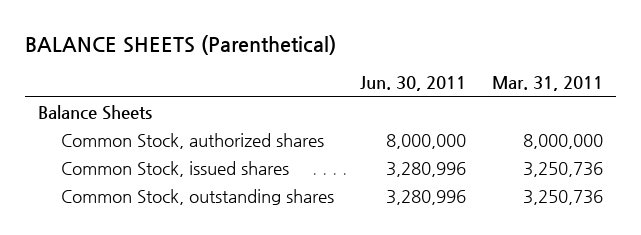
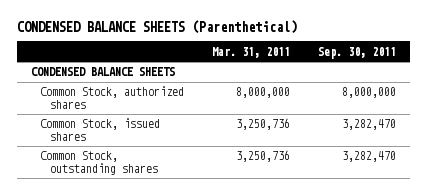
- BALANCE SHEETS (Parenthetical)
+ CONDENSED BALANCE SHEETS (Parenthetical)
- | Jun. 30, 2011 | Mar. 31, 2011
+ | Mar. 31, 2011 | Sep. 30, 2011
- Balance Sheets
+ CONDENSED BALANCE SHEETS

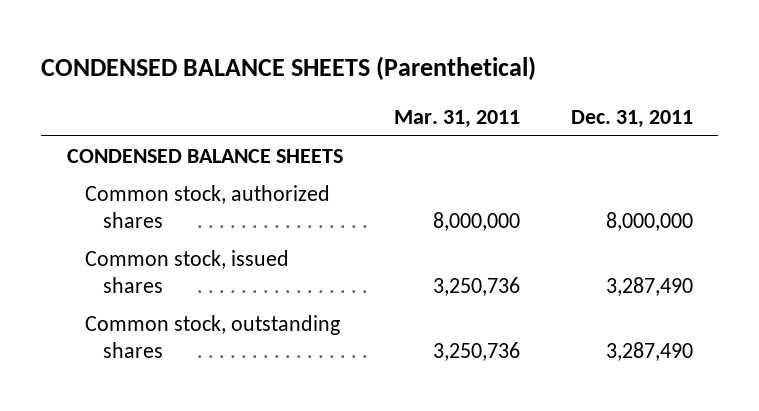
- | Mar. 31, 2011 | Sep. 30, 2011
+ | Mar. 31, 2011 | Dec. 31, 2011
- Common Stock, authorized shares | 8,000,000 | 8,000,000
- Common Stock, issued shares | 3,250,736 | 3,282,470
- Common Stock, outstanding shares | 3,250,736 | 3,282,470
+ Common stock, authorized shares | 8,000,000 | 8,000,000
+ Common stock, issued shares | 3,250,736 | 3,287,490
+ Common stock, outstanding shares | 3,250,736 | 3,287,490

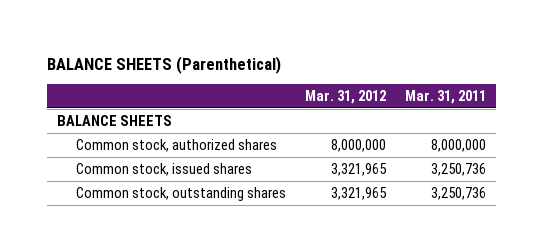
- CONDENSED BALANCE SHEETS (Parenthetical)
+ BALANCE SHEETS (Parenthetical)
- | Mar. 31, 2011 | Dec. 31, 2011
+ | Mar. 31, 2012 | Mar. 31, 2011
- CONDENSED BALANCE SHEETS
+ BALANCE SHEETS

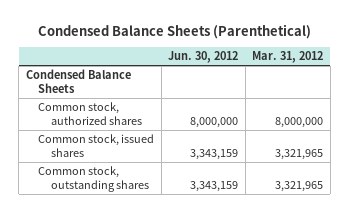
- BALANCE SHEETS (Parenthetical)
+ Condensed Balance Sheets (Parenthetical)
- | Mar. 31, 2012 | Mar. 31, 2011
+ | Jun. 30, 2012 | Mar. 31, 2012
- BALANCE SHEETS
+ Condensed Balance Sheets

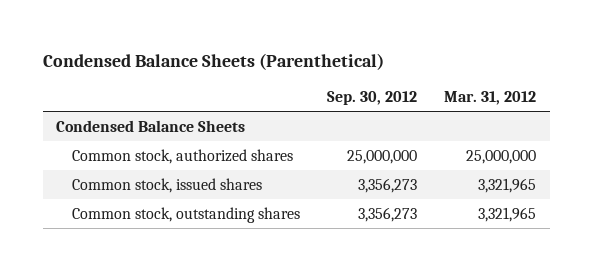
- | Jun. 30, 2012 | Mar. 31, 2012
+ | Sep. 30, 2012 | Mar. 31, 2012
- Common stock, authorized shares | 8,000,000 | 8,000,000
+ Common stock, authorized shares | 25,000,000 | 25,000,000

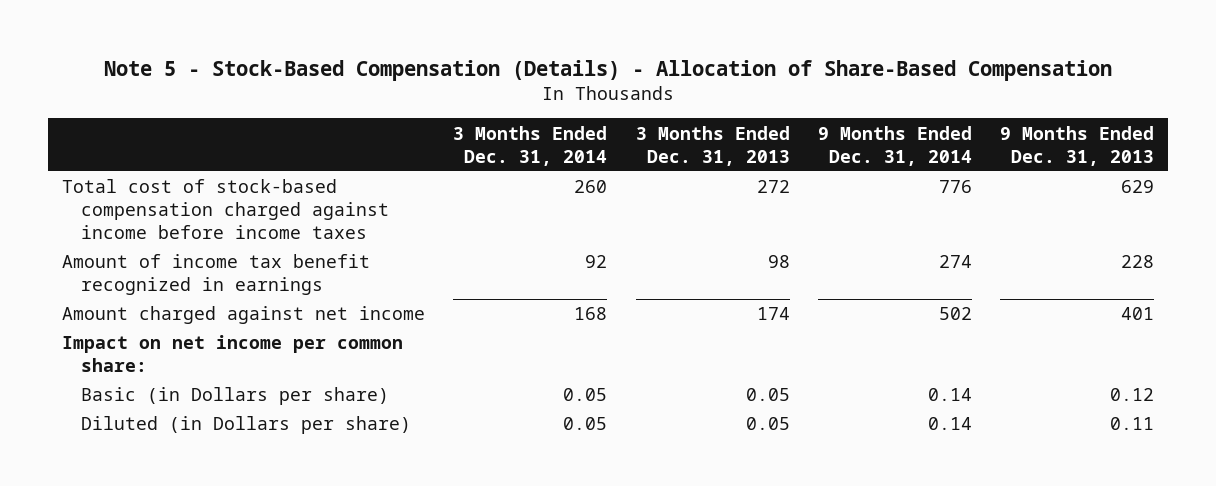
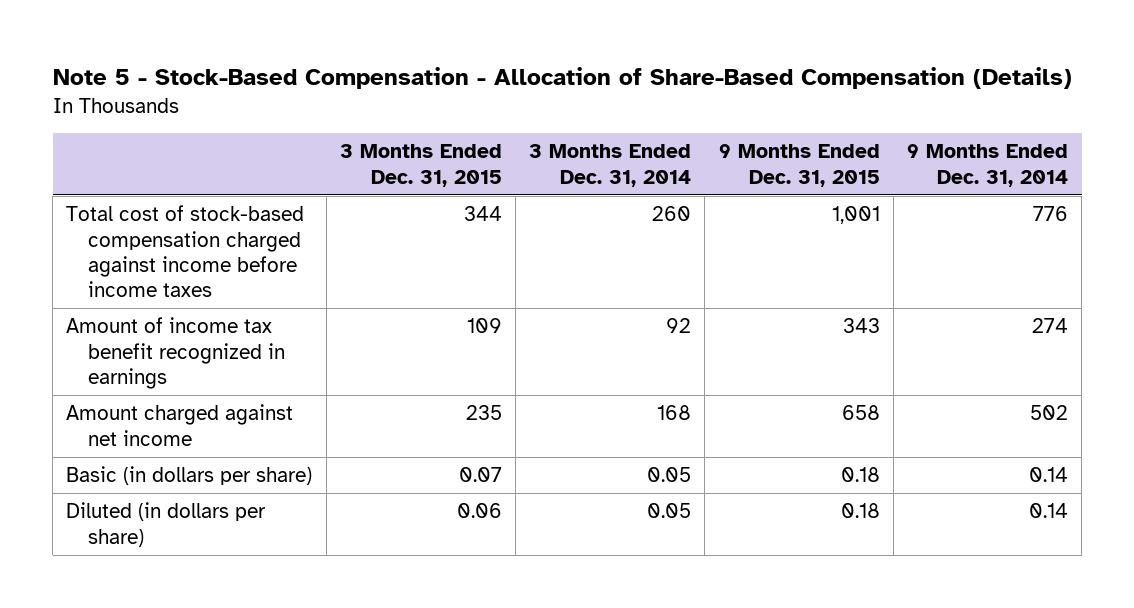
- Note 5 - Stock-Based Compensation (Details) - Allocation of Share-Based Compensation
+ Note 5 - Stock-Based Compensation - Allocation of Share-Based Compensation (Details)
- | 3 Months Ended Dec. 31, 2014 | 3 Months Ended Dec. 31, 2013 | 9 Months Ended Dec. 31, 2014 | 9 Months Ended Dec. 31, 2013
+ | 3 Months Ended Dec. 31, 2015 | 3 Months Ended Dec. 31, 2014 | 9 Months Ended Dec. 31, 2015 | 9 Months Ended Dec. 31, 2014
- Impact on net income per common share:
- Basic (in Dollars per share) | 0.05 | 0.05 | 0.14 | 0.12
- Diluted (in Dollars per share) | 0.05 | 0.05 | 0.14 | 0.11
+ Basic (in dollars per share) | 0.07 | 0.05 | 0.18 | 0.14
+ Diluted (in dollars per share) | 0.06 | 0.05 | 0.18 | 0.14

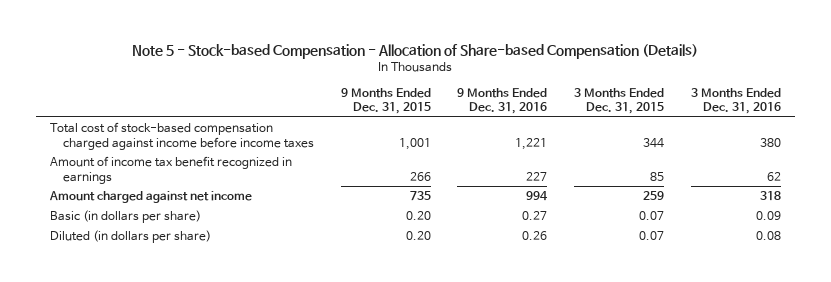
- Note 5 - Stock-Based Compensation - Allocation of Share-Based Compensation (Details)
+ Note 5 - Stock-based Compensation - Allocation of Share-based Compensation (Details)
- | 3 Months Ended Dec. 31, 2015 | 3 Months Ended Dec. 31, 2014 | 9 Months Ended Dec. 31, 2015 | 9 Months Ended Dec. 31, 2014
+ | 9 Months Ended Dec. 31, 2015 | 9 Months Ended Dec. 31, 2016 | 3 Months Ended Dec. 31, 2015 | 3 Months Ended Dec. 31, 2016
- Amount of income tax benefit recognized in earnings | 109 | 92 | 343 | 274
- Amount charged against net income | 235 | 168 | 658 | 502
- Basic (in dollars per share) | 0.07 | 0.05 | 0.18 | 0.14
- Diluted (in dollars per share) | 0.06 | 0.05 | 0.18 | 0.14
+ Amount of income tax benefit recognized in earnings | 266 | 227 | 85 | 62
+ Amount charged against net income | 735 | 994 | 259 | 318
+ Basic (in dollars per share) | 0.20 | 0.27 | 0.07 | 0.09
+ Diluted (in dollars per share) | 0.20 | 0.26 | 0.07 | 0.08

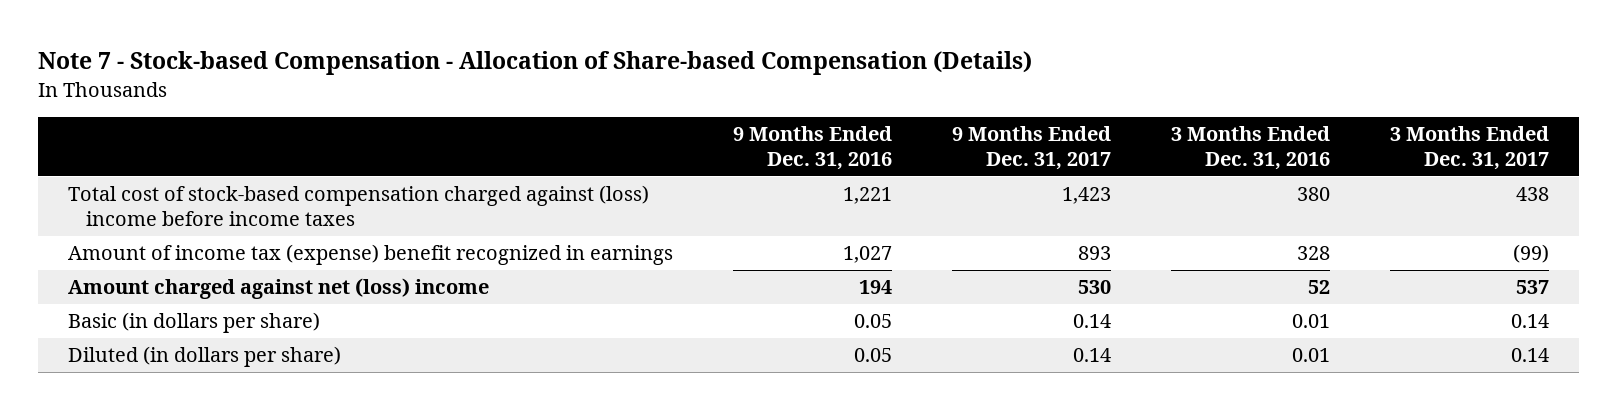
- Note 5 - Stock-based Compensation - Allocation of Share-based Compensation (Details)
+ Note 7 - Stock-based Compensation - Allocation of Share-based Compensation (Details)
- | 9 Months Ended Dec. 31, 2015 | 9 Months Ended Dec. 31, 2016 | 3 Months Ended Dec. 31, 2015 | 3 Months Ended Dec. 31, 2016
+ | 9 Months Ended Dec. 31, 2016 | 9 Months Ended Dec. 31, 2017 | 3 Months Ended Dec. 31, 2016 | 3 Months Ended Dec. 31, 2017
- Total cost of stock-based compensation charged against income before income taxes | 1,001 | 1,221 | 344 | 380
- Amount of income tax benefit recognized in earnings | 266 | 227 | 85 | 62
- Amount charged against net income | 735 | 994 | 259 | 318
- Basic (in dollars per share) | 0.20 | 0.27 | 0.07 | 0.09
- Diluted (in dollars per share) | 0.20 | 0.26 | 0.07 | 0.08
+ Total cost of stock-based compensation charged against (loss) income before income taxes | 1,221 | 1,423 | 380 | 438
+ Amount of income tax (expense) benefit recognized in earnings | 1,027 | 893 | 328 | (99)
+ Amount charged against net (loss) income | 194 | 530 | 52 | 537
+ Basic (in dollars per share) | 0.05 | 0.14 | 0.01 | 0.14
+ Diluted (in dollars per share) | 0.05 | 0.14 | 0.01 | 0.14

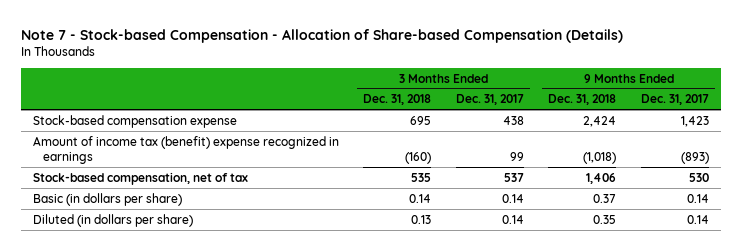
- | 9 Months Ended Dec. 31, 2016 | 9 Months Ended Dec. 31, 2017 | 3 Months Ended Dec. 31, 2016 | 3 Months Ended Dec. 31, 2017
+ | 3 Months Ended Dec. 31, 2018 | 3 Months Ended Dec. 31, 2017 | 9 Months Ended Dec. 31, 2018 | 9 Months Ended Dec. 31, 2017
- Total cost of stock-based compensation charged against (loss) income before income taxes | 1,221 | 1,423 | 380 | 438
- Amount of income tax (expense) benefit recognized in earnings | 1,027 | 893 | 328 | (99)
- Amount charged against net (loss) income | 194 | 530 | 52 | 537
+ Stock-based compensation expense | 695 | 438 | 2,424 | 1,423
+ Amount of income tax (benefit) expense recognized in earnings | (160) | 99 | (1,018) | (893)
+ Stock-based compensation, net of tax | 535 | 537 | 1,406 | 530

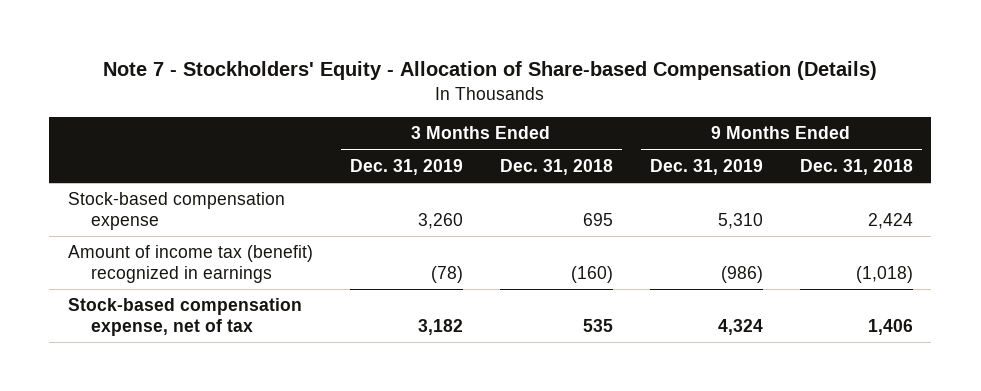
- Note 7 - Stock-based Compensation - Allocation of Share-based Compensation (Details)
+ Note 7 - Stockholders' Equity - Allocation of Share-based Compensation (Details)
- | 3 Months Ended Dec. 31, 2018 | 3 Months Ended Dec. 31, 2017 | 9 Months Ended Dec. 31, 2018 | 9 Months Ended Dec. 31, 2017
+ | 3 Months Ended Dec. 31, 2019 | 3 Months Ended Dec. 31, 2018 | 9 Months Ended Dec. 31, 2019 | 9 Months Ended Dec. 31, 2018
- Amount of income tax (benefit) expense recognized in earnings | (160) | 99 | (1,018) | (893)
- Stock-based compensation, net of tax | 535 | 537 | 1,406 | 530
- Basic (in dollars per share) | 0.14 | 0.14 | 0.37 | 0.14
- Diluted (in dollars per share) | 0.13 | 0.14 | 0.35 | 0.14
+ Amount of income tax (benefit) recognized in earnings | (78) | (160) | (986) | (1,018)
+ Stock-based compensation expense, net of tax | 3,182 | 535 | 4,324 | 1,406

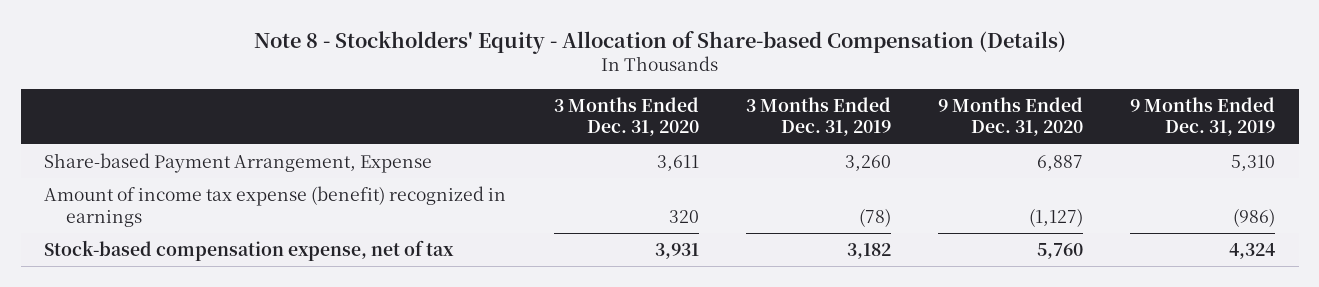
- Note 7 - Stockholders' Equity - Allocation of Share-based Compensation (Details)
+ Note 8 - Stockholders' Equity - Allocation of Share-based Compensation (Details)
- | 3 Months Ended Dec. 31, 2019 | 3 Months Ended Dec. 31, 2018 | 9 Months Ended Dec. 31, 2019 | 9 Months Ended Dec. 31, 2018
+ | 3 Months Ended Dec. 31, 2020 | 3 Months Ended Dec. 31, 2019 | 9 Months Ended Dec. 31, 2020 | 9 Months Ended Dec. 31, 2019
- Stock-based compensation expense | 3,260 | 695 | 5,310 | 2,424
- Amount of income tax (benefit) recognized in earnings | (78) | (160) | (986) | (1,018)
+ Share-based Payment Arrangement, Expense | 3,611 | 3,260 | 6,887 | 5,310
+ Amount of income tax expense (benefit) recognized in earnings | 320 | (78) | (1,127) | (986)

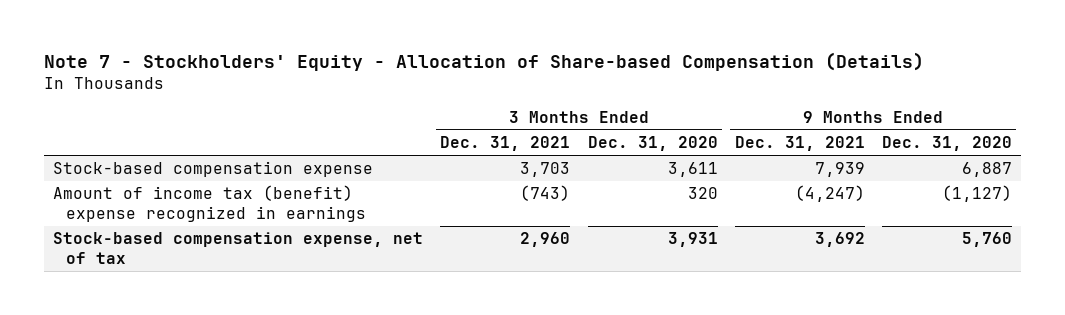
- Note 8 - Stockholders' Equity - Allocation of Share-based Compensation (Details)
+ Note 7 - Stockholders' Equity - Allocation of Share-based Compensation (Details)
- | 3 Months Ended Dec. 31, 2020 | 3 Months Ended Dec. 31, 2019 | 9 Months Ended Dec. 31, 2020 | 9 Months Ended Dec. 31, 2019
+ | 3 Months Ended Dec. 31, 2021 | 3 Months Ended Dec. 31, 2020 | 9 Months Ended Dec. 31, 2021 | 9 Months Ended Dec. 31, 2020
- Share-based Payment Arrangement, Expense | 3,611 | 3,260 | 6,887 | 5,310
- Amount of income tax expense (benefit) recognized in earnings | 320 | (78) | (1,127) | (986)
+ Stock-based compensation expense | 3,703 | 3,611 | 7,939 | 6,887
+ Amount of income tax (benefit) expense recognized in earnings | (743) | 320 | (4,247) | (1,127)

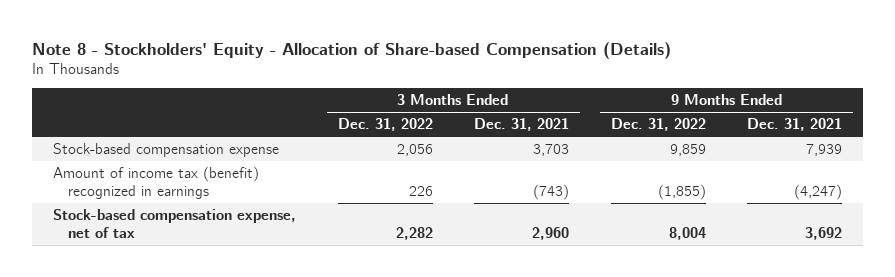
- Note 7 - Stockholders' Equity - Allocation of Share-based Compensation (Details)
+ Note 8 - Stockholders' Equity - Allocation of Share-based Compensation (Details)
- | 3 Months Ended Dec. 31, 2021 | 3 Months Ended Dec. 31, 2020 | 9 Months Ended Dec. 31, 2021 | 9 Months Ended Dec. 31, 2020
+ | 3 Months Ended Dec. 31, 2022 | 3 Months Ended Dec. 31, 2021 | 9 Months Ended Dec. 31, 2022 | 9 Months Ended Dec. 31, 2021
- Amount of income tax (benefit) expense recognized in earnings | (743) | 320 | (4,247) | (1,127)
+ Amount of income tax (benefit) recognized in earnings | 226 | (743) | (1,855) | (4,247)

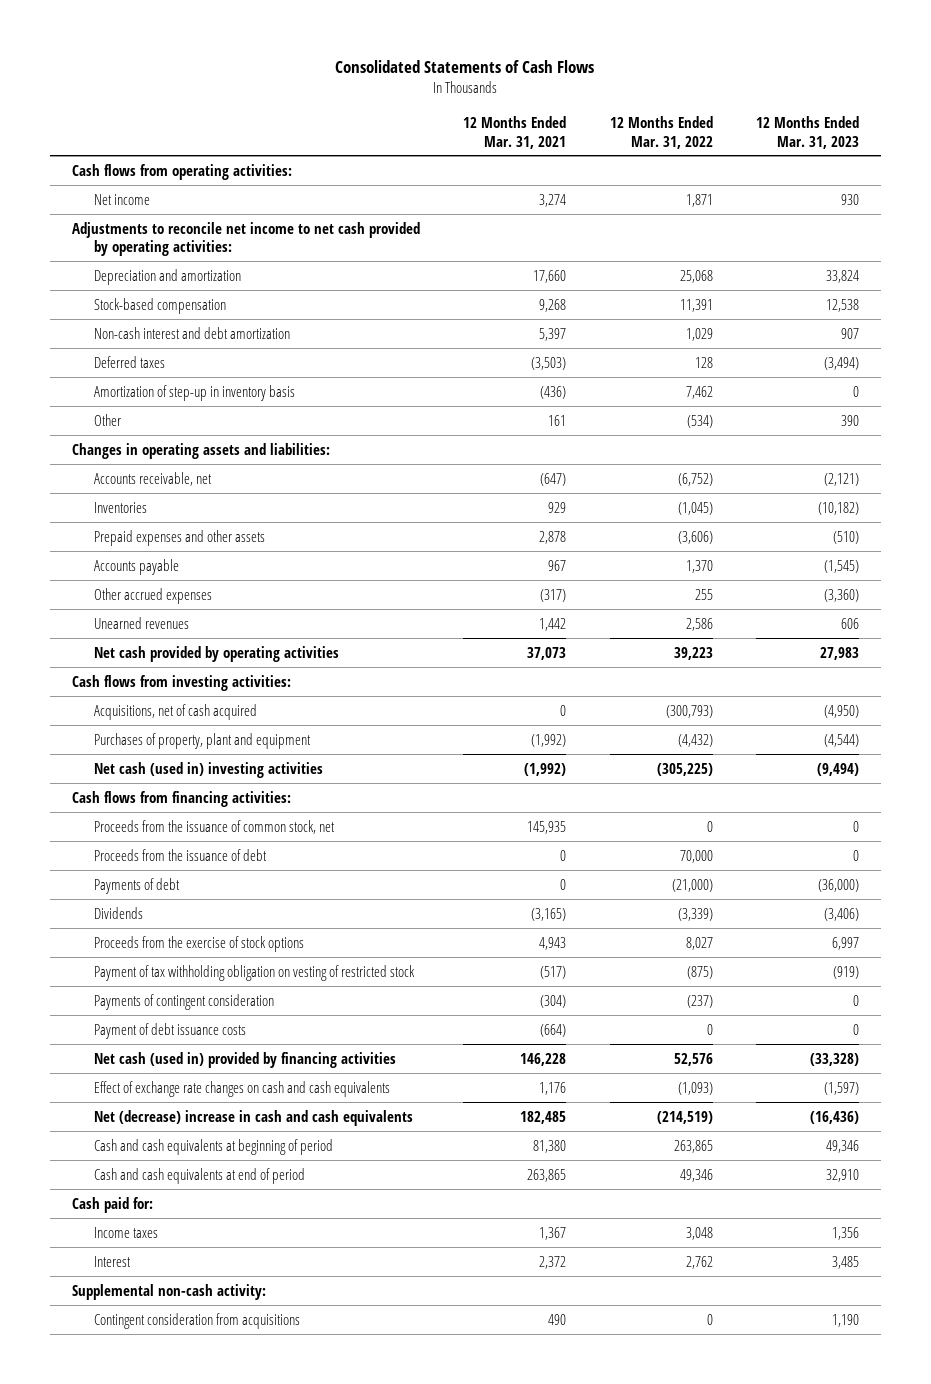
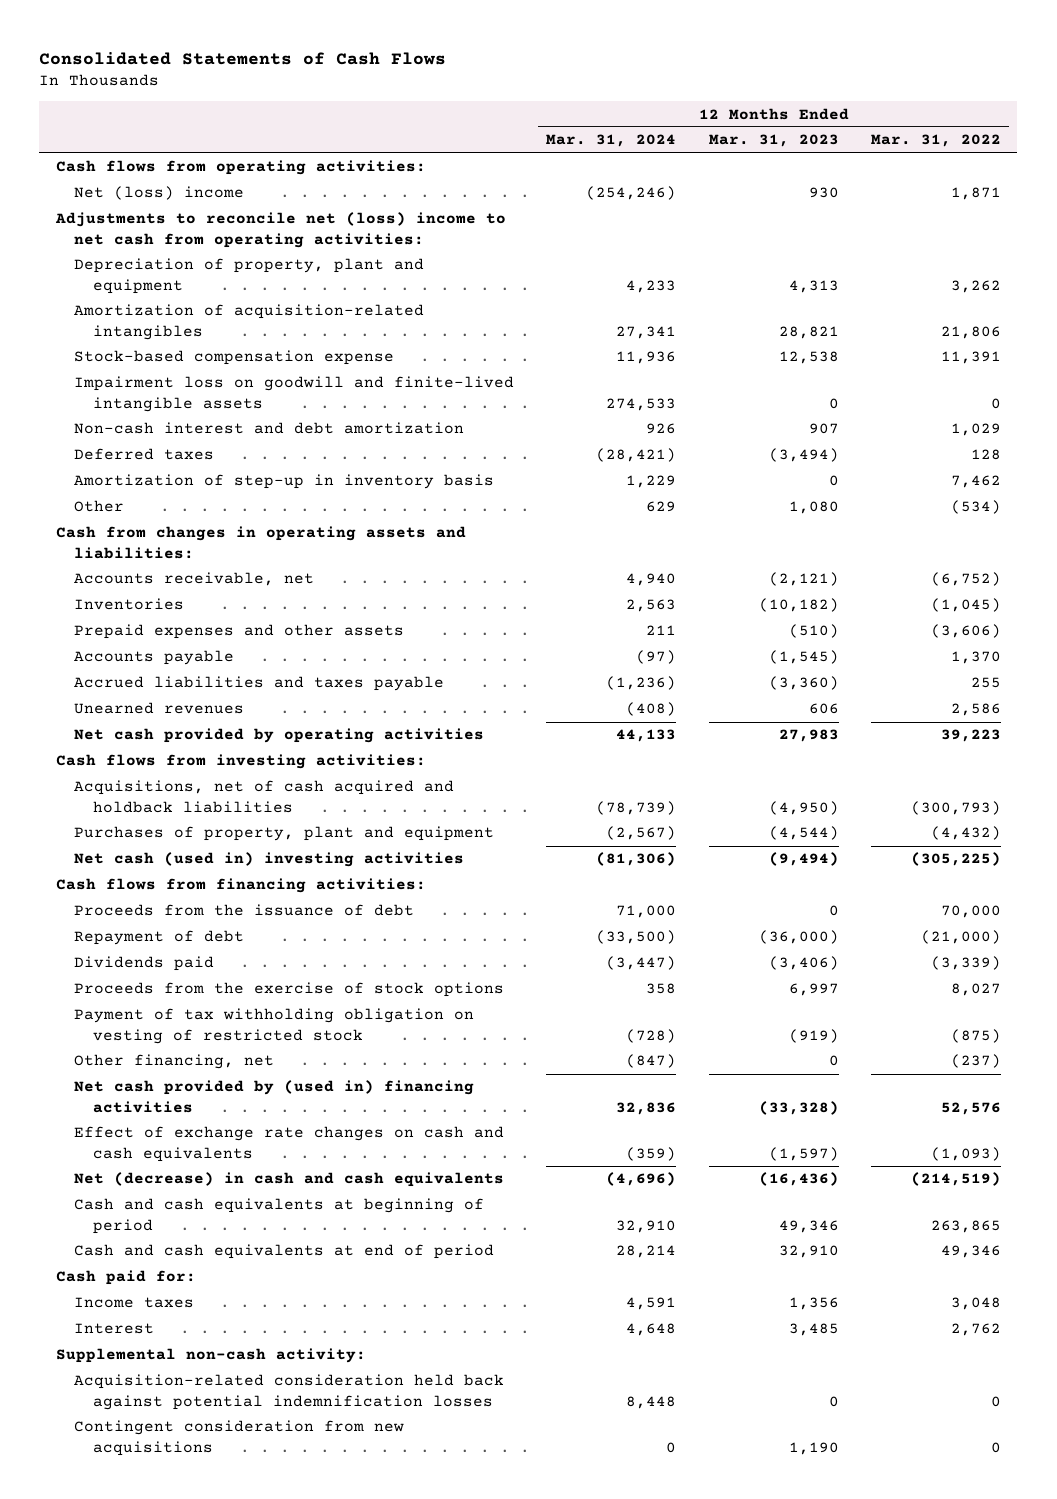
- | 12 Months Ended Mar. 31, 2021 | 12 Months Ended Mar. 31, 2022 | 12 Months Ended Mar. 31, 2023
+ | 12 Months Ended Mar. 31, 2024 | 12 Months Ended Mar. 31, 2023 | 12 Months Ended Mar. 31, 2022
- Net income | 3,274 | 1,871 | 930
- Adjustments to reconcile net income to net cash provided by operating activities:
- Depreciation and amortization | 17,660 | 25,068 | 33,824
- Stock-based compensation | 9,268 | 11,391 | 12,538
+ Net (loss) income | (254,246) | 930 | 1,871
+ Adjustments to reconcile net (loss) income to net cash from operating activities:
+ Depreciation of property, plant and equipment | 4,233 | 4,313 | 3,262
+ Amortization of acquisition-related intangibles | 27,341 | 28,821 | 21,806
+ Stock-based compensation expense | 11,936 | 12,538 | 11,391
+ Impairment loss on goodwill and finite-lived intangible assets | 274,533 | 0 | 0
- Other | 161 | (534) | 390
- Changes in operating assets and liabilities:
+ Other | 629 | 1,080 | (534)
+ Cash from changes in operating assets and liabilities:
- Other accrued expenses | (317) | 255 | (3,360)
+ Accrued liabilities and taxes payable | (1,236) | (3,360) | 255
- Acquisitions, net of cash acquired | 0 | (300,793) | (4,950)
+ Acquisitions, net of cash acquired and holdback liabilities | (78,739) | (4,950) | (300,793)
- Proceeds from the issuance of common stock, net | 145,935 | 0 | 0
- Payments of debt | 0 | (21,000) | (36,000)
- Dividends | (3,165) | (3,339) | (3,406)
+ Repayment of debt | (33,500) | (36,000) | (21,000)
+ Dividends paid | (3,447) | (3,406) | (3,339)
- Payments of contingent consideration | (304) | (237) | 0
- Payment of debt issuance costs | (664) | 0 | 0
- Net cash (used in) provided by financing activities | 146,228 | 52,576 | (33,328)
+ Other financing, net | (847) | 0 | (237)
+ Net cash provided by (used in) financing activities | 32,836 | (33,328) | 52,576
- Net (decrease) increase in cash and cash equivalents | 182,485 | (214,519) | (16,436)
+ Net (decrease) in cash and cash equivalents | (4,696) | (16,436) | (214,519)
- Contingent consideration from acquisitions | 490 | 0 | 1,190
+ Acquisition-related consideration held back against potential indemnification losses | 8,448 | 0 | 0
+ Contingent consideration from new acquisitions | 0 | 1,190 | 0

